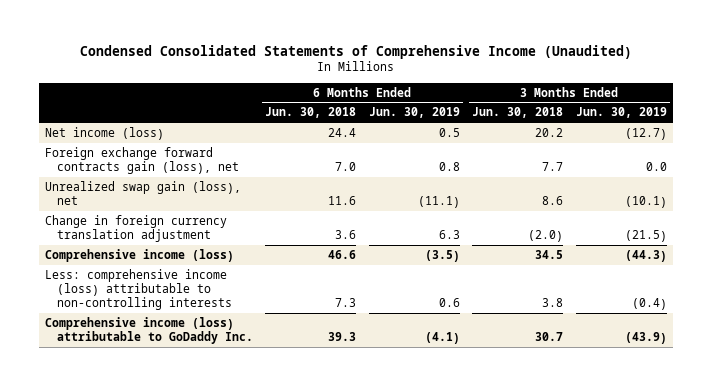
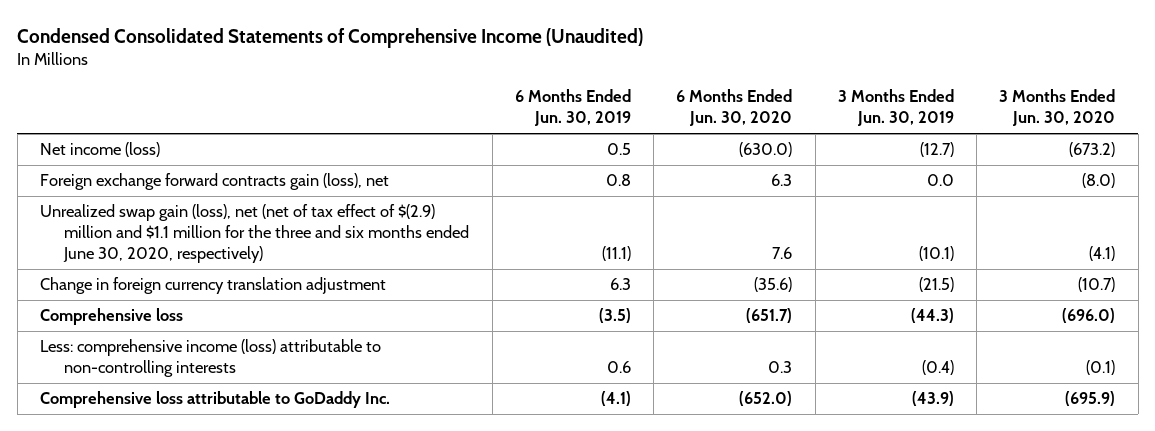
- | 6 Months Ended Jun. 30, 2018 | 6 Months Ended Jun. 30, 2019 | 3 Months Ended Jun. 30, 2018 | 3 Months Ended Jun. 30, 2019
+ | 6 Months Ended Jun. 30, 2019 | 6 Months Ended Jun. 30, 2020 | 3 Months Ended Jun. 30, 2019 | 3 Months Ended Jun. 30, 2020
- Unrealized swap gain (loss), net | 11.6 | (11.1) | 8.6 | (10.1)
+ Unrealized swap gain (loss), net (net of tax effect of $(2.9) million and $1.1 million for the three and six months ended June 30, 2020, respectively) | (11.1) | 7.6 | (10.1) | (4.1)
- Comprehensive income (loss) | 46.6 | (3.5) | 34.5 | (44.3)
+ Comprehensive loss | (3.5) | (651.7) | (44.3) | (696.0)
- Comprehensive income (loss) attributable to GoDaddy Inc. | 39.3 | (4.1) | 30.7 | (43.9)
+ Comprehensive loss attributable to GoDaddy Inc. | (4.1) | (652.0) | (43.9) | (695.9)

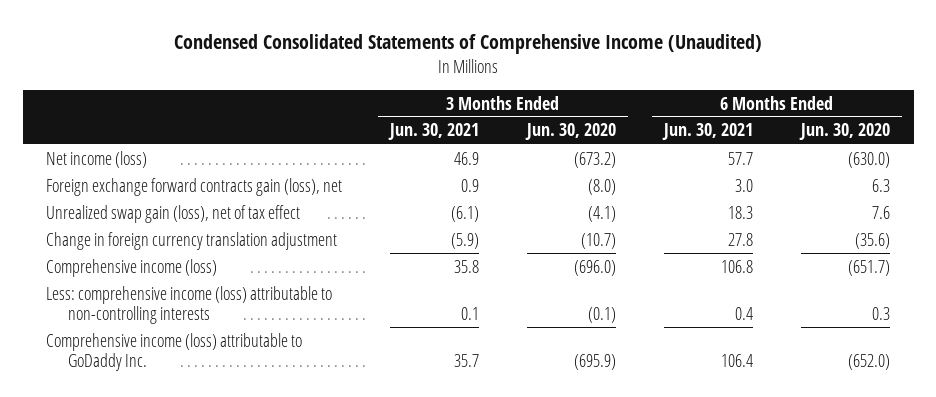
- | 6 Months Ended Jun. 30, 2019 | 6 Months Ended Jun. 30, 2020 | 3 Months Ended Jun. 30, 2019 | 3 Months Ended Jun. 30, 2020
+ | 3 Months Ended Jun. 30, 2021 | 3 Months Ended Jun. 30, 2020 | 6 Months Ended Jun. 30, 2021 | 6 Months Ended Jun. 30, 2020
- Unrealized swap gain (loss), net (net of tax effect of $(2.9) million and $1.1 million for the three and six months ended June 30, 2020, respectively) | (11.1) | 7.6 | (10.1) | (4.1)
+ Unrealized swap gain (loss), net of tax effect | (6.1) | (4.1) | 18.3 | 7.6
- Comprehensive loss | (3.5) | (651.7) | (44.3) | (696.0)
+ Comprehensive income (loss) | 35.8 | (696.0) | 106.8 | (651.7)
- Comprehensive loss attributable to GoDaddy Inc. | (4.1) | (652.0) | (43.9) | (695.9)
+ Comprehensive income (loss) attributable to GoDaddy Inc. | 35.7 | (695.9) | 106.4 | (652.0)

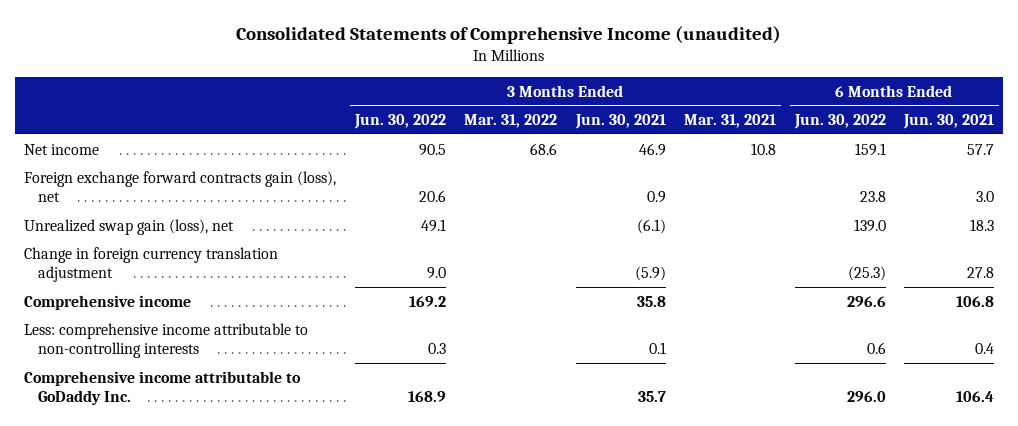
- Condensed Consolidated Statements of Comprehensive Income (Unaudited)
+ Consolidated Statements of Comprehensive Income (unaudited)
- | 3 Months Ended Jun. 30, 2021 | 3 Months Ended Jun. 30, 2020 | 6 Months Ended Jun. 30, 2021 | 6 Months Ended Jun. 30, 2020
+ | 3 Months Ended Jun. 30, 2022 | 3 Months Ended Mar. 31, 2022 | 3 Months Ended Jun. 30, 2021 | 3 Months Ended Mar. 31, 2021 | 6 Months Ended Jun. 30, 2022 | 6 Months Ended Jun. 30, 2021
- Net income (loss) | 46.9 | (673.2) | 57.7 | (630.0)
+ Net income | 90.5 | 68.6 | 46.9 | 10.8 | 159.1 | 57.7
- Unrealized swap gain (loss), net of tax effect | (6.1) | (4.1) | 18.3 | 7.6
+ Unrealized swap gain (loss), net | 49.1 | | (6.1) | | 139.0 | 18.3
- Comprehensive income (loss) | 35.8 | (696.0) | 106.8 | (651.7)
- Less: comprehensive income (loss) attributable to non-controlling interests | 0.1 | (0.1) | 0.4 | 0.3
- Comprehensive income (loss) attributable to GoDaddy Inc. | 35.7 | (695.9) | 106.4 | (652.0)
+ Comprehensive income | 169.2 | | 35.8 | | 296.6 | 106.8
+ Less: comprehensive income attributable to non-controlling interests | 0.3 | | 0.1 | | 0.6 | 0.4
+ Comprehensive income attributable to GoDaddy Inc. | 168.9 | | 35.7 | | 296.0 | 106.4

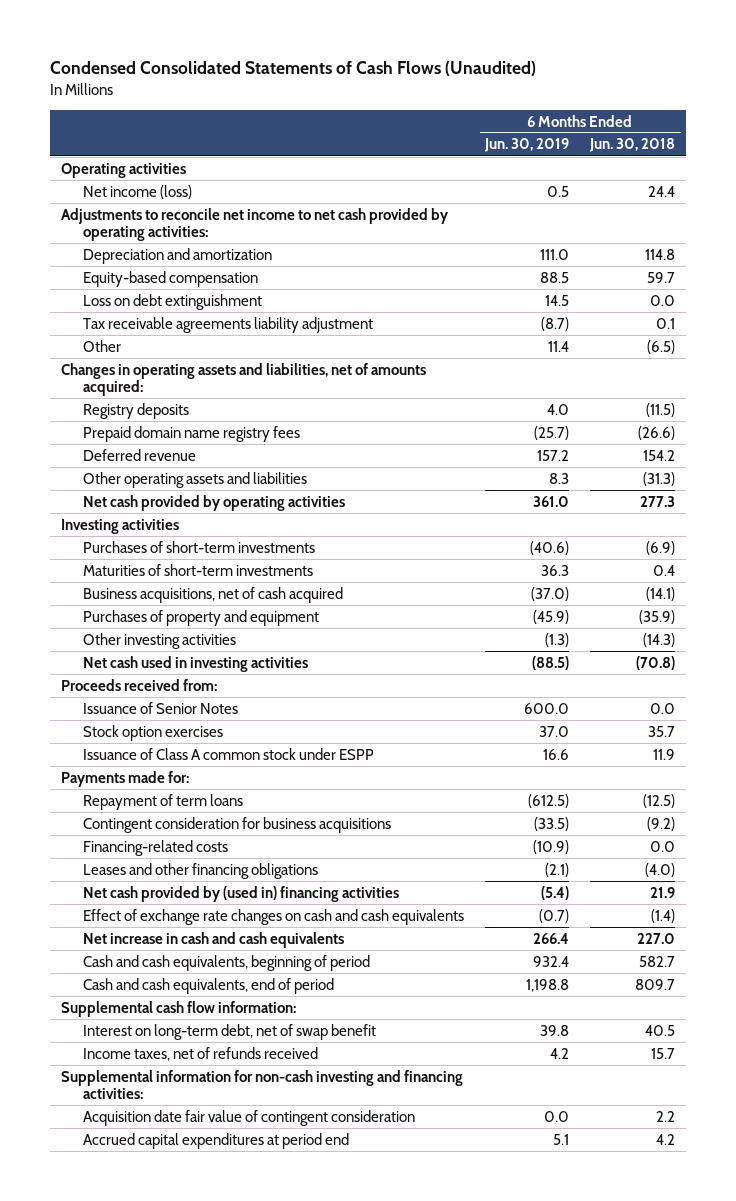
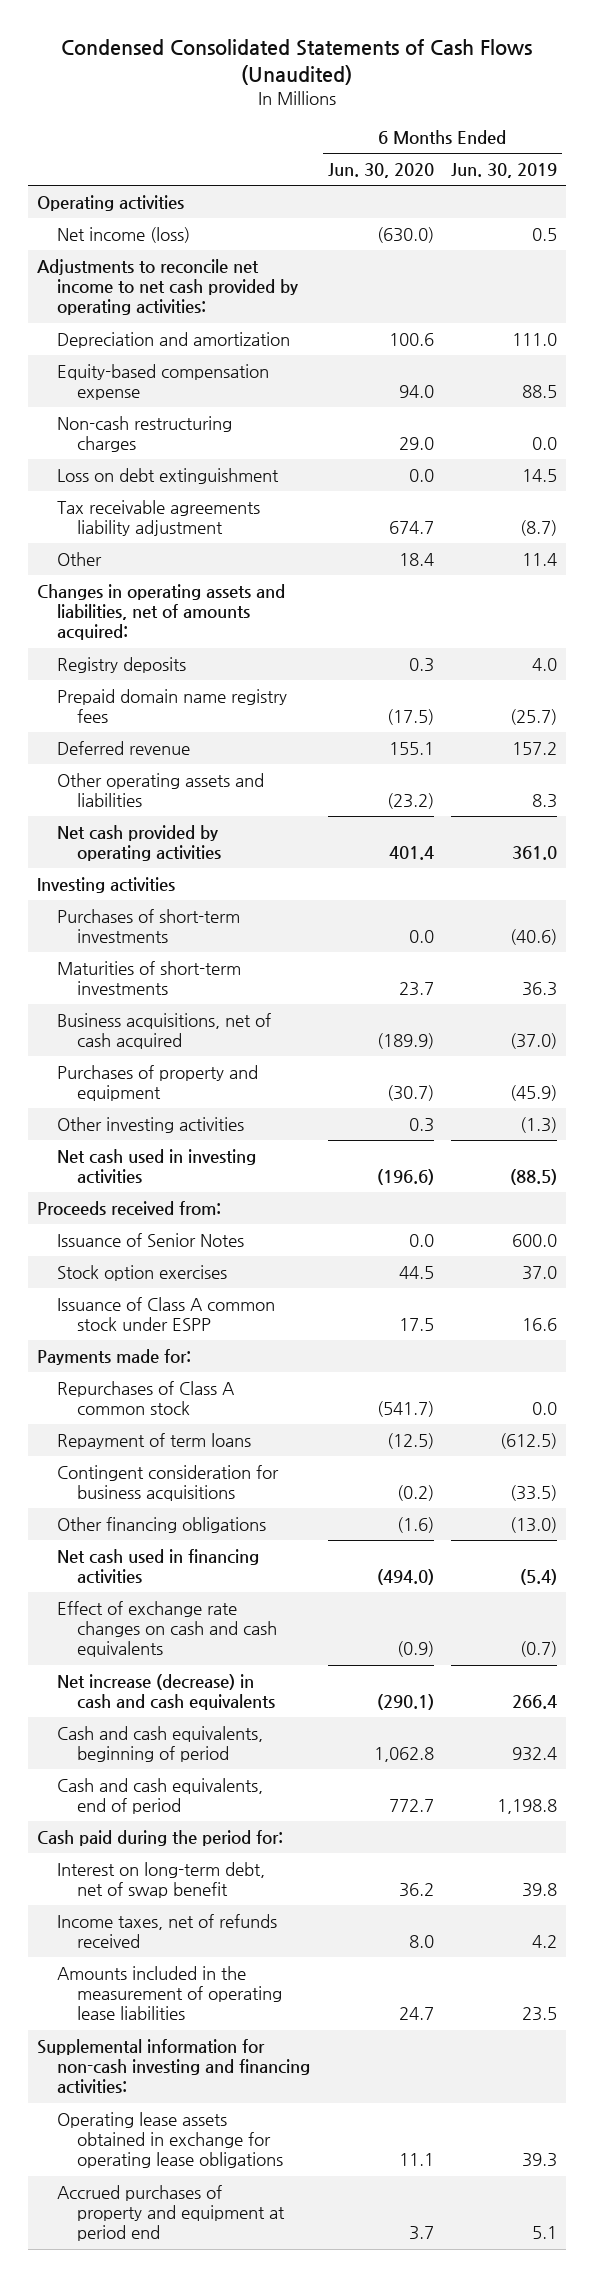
- | 6 Months Ended Jun. 30, 2019 | 6 Months Ended Jun. 30, 2018
+ | 6 Months Ended Jun. 30, 2020 | 6 Months Ended Jun. 30, 2019
- Equity-based compensation | 88.5 | 59.7
+ Equity-based compensation expense | 94.0 | 88.5
+ Non-cash restructuring charges | 29.0 | 0.0
+ Repurchases of Class A common stock | (541.7) | 0.0
- Financing-related costs | (10.9) | 0.0
- Leases and other financing obligations | (2.1) | (4.0)
- Net cash provided by (used in) financing activities | (5.4) | 21.9
+ Other financing obligations | (1.6) | (13.0)
+ Net cash used in financing activities | (494.0) | (5.4)
- Net increase in cash and cash equivalents | 266.4 | 227.0
+ Net increase (decrease) in cash and cash equivalents | (290.1) | 266.4
- Supplemental cash flow information:
+ Cash paid during the period for:
+ Amounts included in the measurement of operating lease liabilities | 24.7 | 23.5
- Acquisition date fair value of contingent consideration | 0.0 | 2.2
- Accrued capital expenditures at period end | 5.1 | 4.2
+ Operating lease assets obtained in exchange for operating lease obligations | 11.1 | 39.3
+ Accrued purchases of property and equipment at period end | 3.7 | 5.1

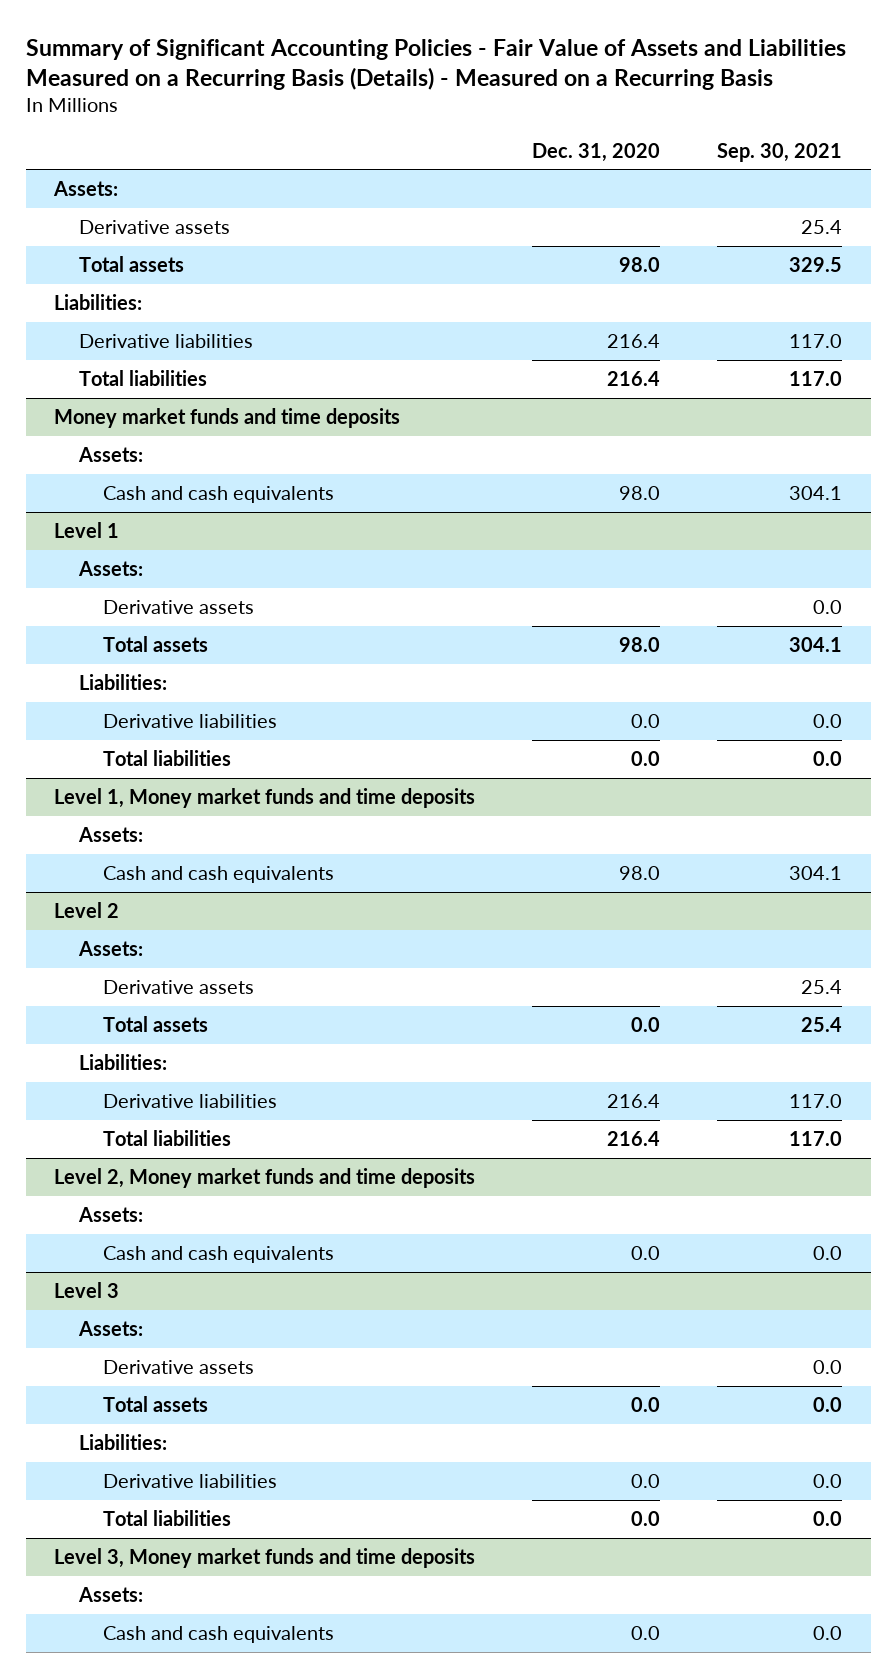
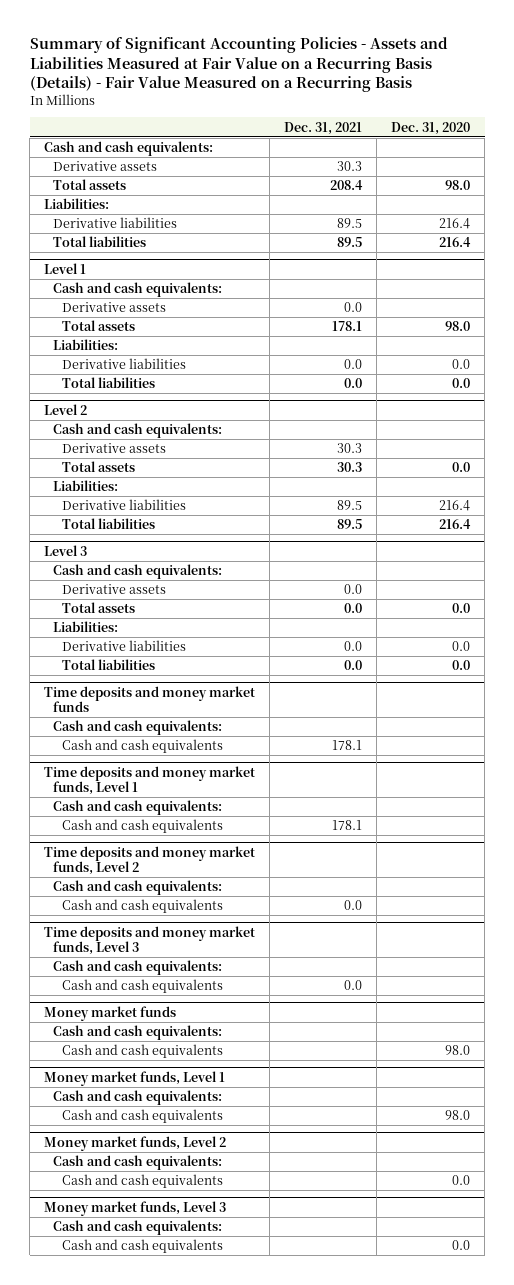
- Summary of Significant Accounting Policies - Fair Value of Assets and Liabilities Measured on a Recurring Basis (Details) - Measured on a Recurring Basis
+ Summary of Significant Accounting Policies - Assets and Liabilities Measured at Fair Value on a Recurring Basis (Details) - Fair Value Measured on a Recurring Basis
- | Dec. 31, 2020 | Sep. 30, 2021
+ | Dec. 31, 2021 | Dec. 31, 2020
- Assets:
+ Cash and cash equivalents:
- Money market funds and time deposits
- Assets:
- Cash and cash equivalents | 98.0 | 304.1
@ Level 1
- Assets:
+ Cash and cash equivalents:
- Level 1, Money market funds and time deposits
- Assets:
- Cash and cash equivalents | 98.0 | 304.1
@ Level 2
- Assets:
+ Cash and cash equivalents:
- Level 2, Money market funds and time deposits
- Assets:
- Cash and cash equivalents | 0.0 | 0.0
@ Level 3
- Assets:
+ Cash and cash equivalents:
- Level 3, Money market funds and time deposits
- Assets:
+ Time deposits and money market funds
+ Cash and cash equivalents:
+ Cash and cash equivalents | 178.1 |
+ Time deposits and money market funds, Level 1
+ Cash and cash equivalents:
+ Cash and cash equivalents | 178.1 |
+ Time deposits and money market funds, Level 2
+ Cash and cash equivalents:
+ Cash and cash equivalents | 0.0 |
+ Time deposits and money market funds, Level 3
+ Cash and cash equivalents:
+ Cash and cash equivalents | 0.0 |
+ Money market funds
+ Cash and cash equivalents:
+ Cash and cash equivalents | | 98.0
+ Money market funds, Level 1
+ Cash and cash equivalents:
+ Cash and cash equivalents | | 98.0
+ Money market funds, Level 2
+ Cash and cash equivalents:
+ Money market funds, Level 3
+ Cash and cash equivalents:
+ Cash and cash equivalents | | 0.0

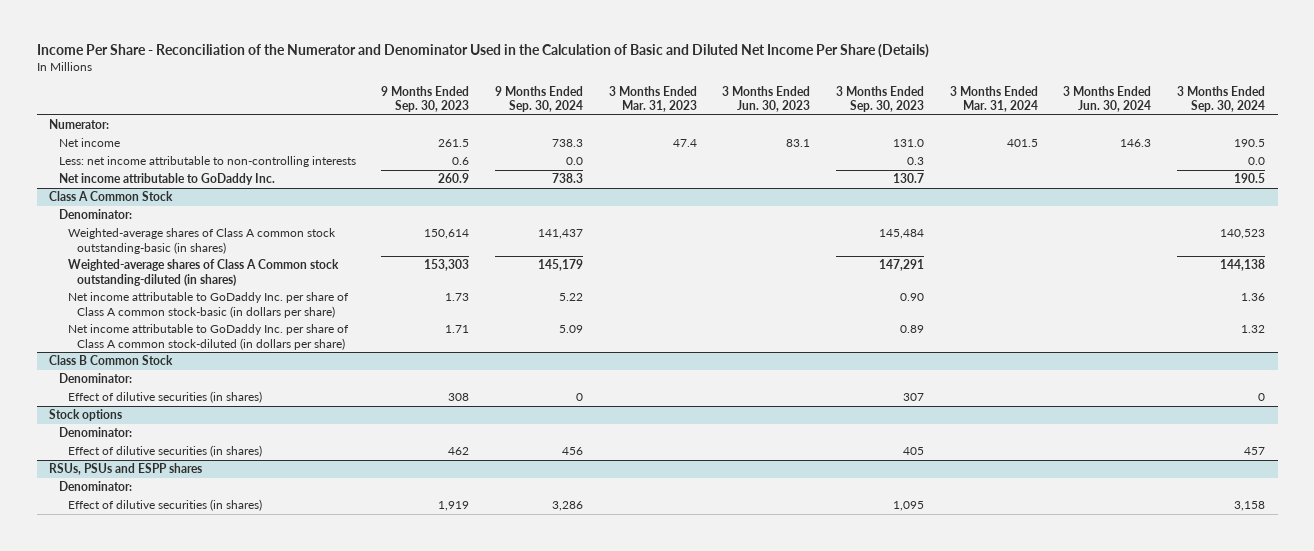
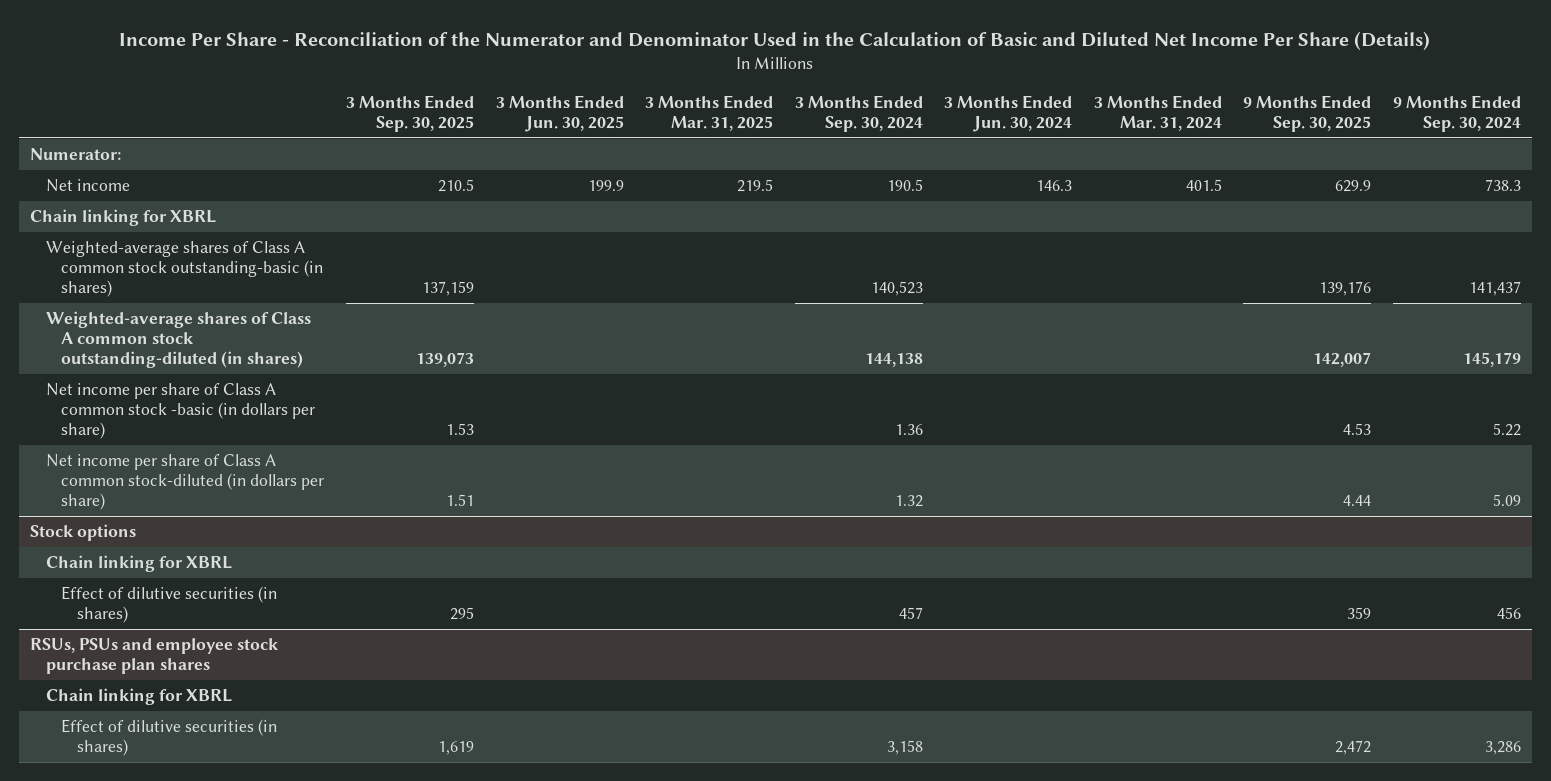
- | 9 Months Ended Sep. 30, 2023 | 9 Months Ended Sep. 30, 2024 | 3 Months Ended Mar. 31, 2023 | 3 Months Ended Jun. 30, 2023 | 3 Months Ended Sep. 30, 2023 | 3 Months Ended Mar. 31, 2024 | 3 Months Ended Jun. 30, 2024 | 3 Months Ended Sep. 30, 2024
+ | 3 Months Ended Sep. 30, 2025 | 3 Months Ended Jun. 30, 2025 | 3 Months Ended Mar. 31, 2025 | 3 Months Ended Sep. 30, 2024 | 3 Months Ended Jun. 30, 2024 | 3 Months Ended Mar. 31, 2024 | 9 Months Ended Sep. 30, 2025 | 9 Months Ended Sep. 30, 2024
- Less: net income attributable to non-controlling interests | 0.6 | 0.0 | | | 0.3 | | | 0.0
- Net income attributable to GoDaddy Inc. | 260.9 | 738.3 | | | 130.7 | | | 190.5
- Class A Common Stock
- Denominator:
+ Chain linking for XBRL
- Weighted-average shares of Class A Common stock outstanding-diluted (in shares) | 153,303 | 145,179 | | | 147,291 | | | 144,138
- Net income attributable to GoDaddy Inc. per share of Class A common stock-basic (in dollars per share) | 1.73 | 5.22 | | | 0.90 | | | 1.36
- Net income attributable to GoDaddy Inc. per share of Class A common stock-diluted (in dollars per share) | 1.71 | 5.09 | | | 0.89 | | | 1.32
- Class B Common Stock
- Denominator:
- Effect of dilutive securities (in shares) | 308 | 0 | | | 307 | | | 0
+ Weighted-average shares of Class A common stock outstanding-diluted (in shares) | 139,073 | | | 144,138 | | | 142,007 | 145,179
+ Net income per share of Class A common stock -basic (in dollars per share) | 1.53 | | | 1.36 | | | 4.53 | 5.22
+ Net income per share of Class A common stock-diluted (in dollars per share) | 1.51 | | | 1.32 | | | 4.44 | 5.09
@ Stock options
- Denominator:
+ Chain linking for XBRL
- RSUs, PSUs and ESPP shares
- Denominator:
+ RSUs, PSUs and employee stock purchase plan shares
+ Chain linking for XBRL

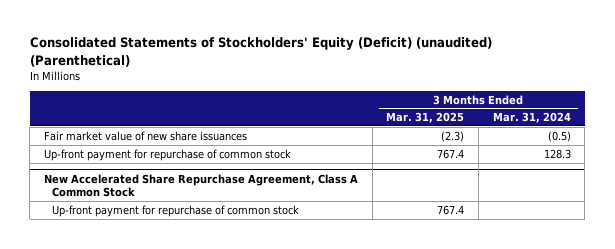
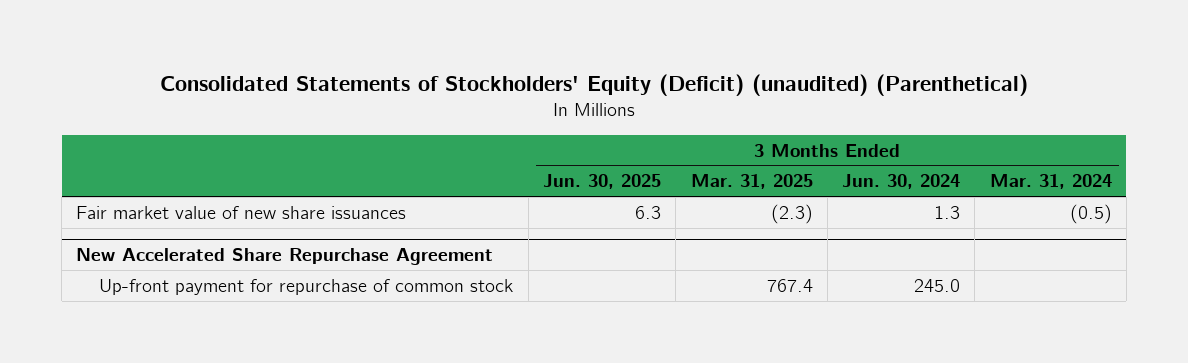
- | 3 Months Ended Mar. 31, 2025 | 3 Months Ended Mar. 31, 2024
+ | 3 Months Ended Jun. 30, 2025 | 3 Months Ended Mar. 31, 2025 | 3 Months Ended Jun. 30, 2024 | 3 Months Ended Mar. 31, 2024
- Up-front payment for repurchase of common stock | 767.4 | 128.3
- New Accelerated Share Repurchase Agreement, Class A Common Stock
+ New Accelerated Share Repurchase Agreement

